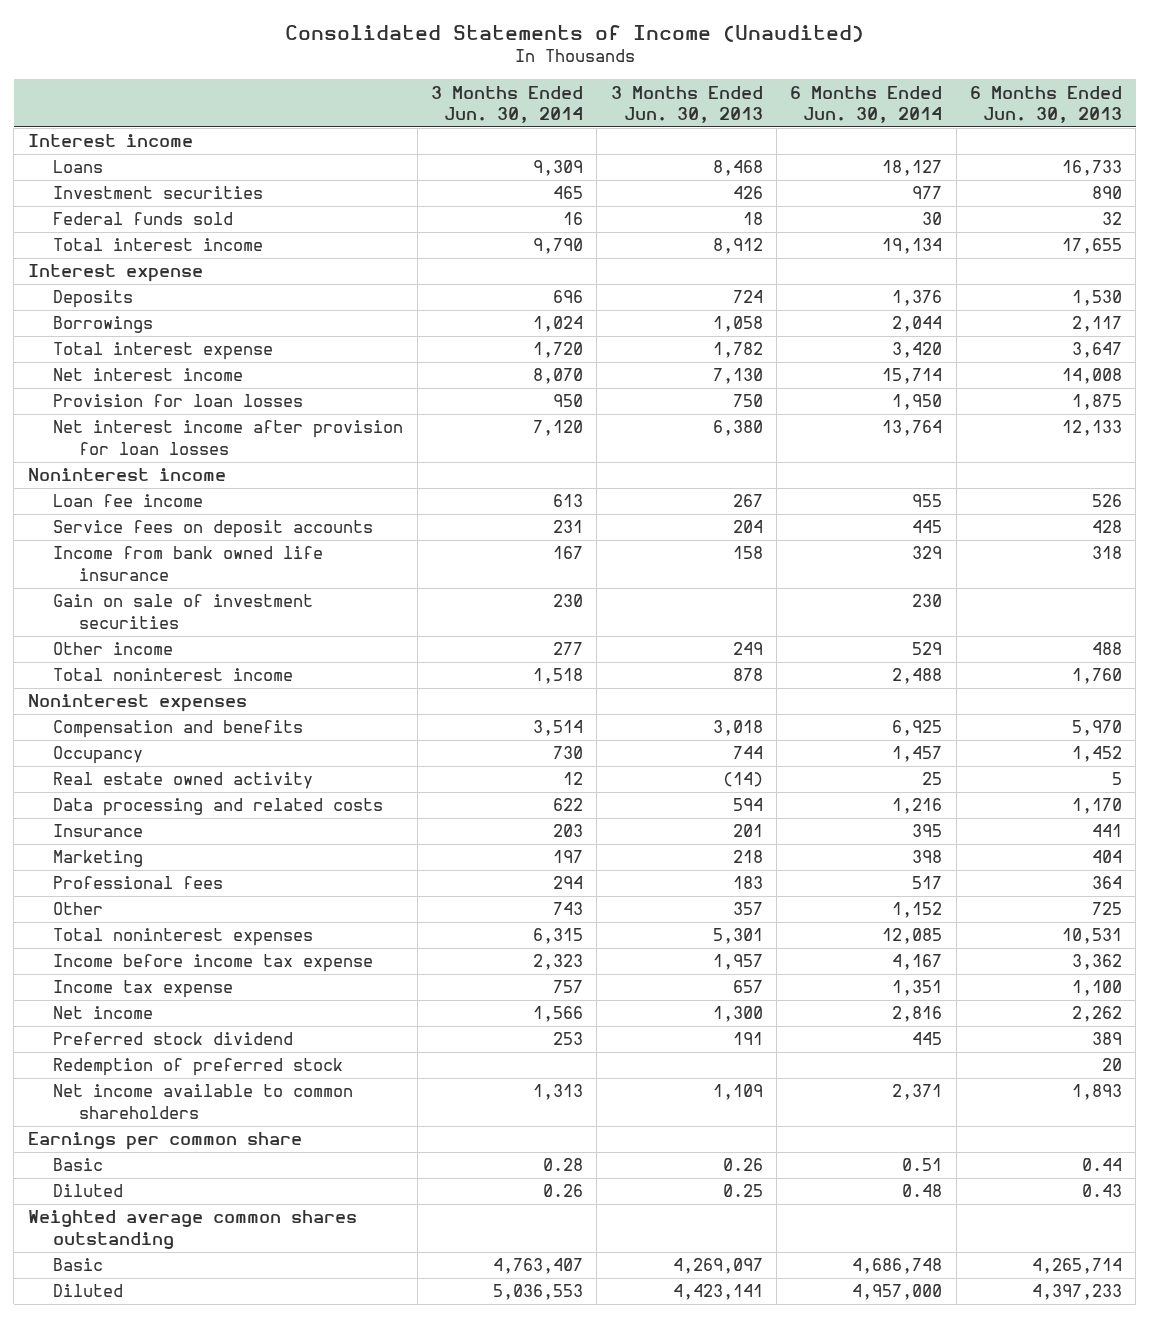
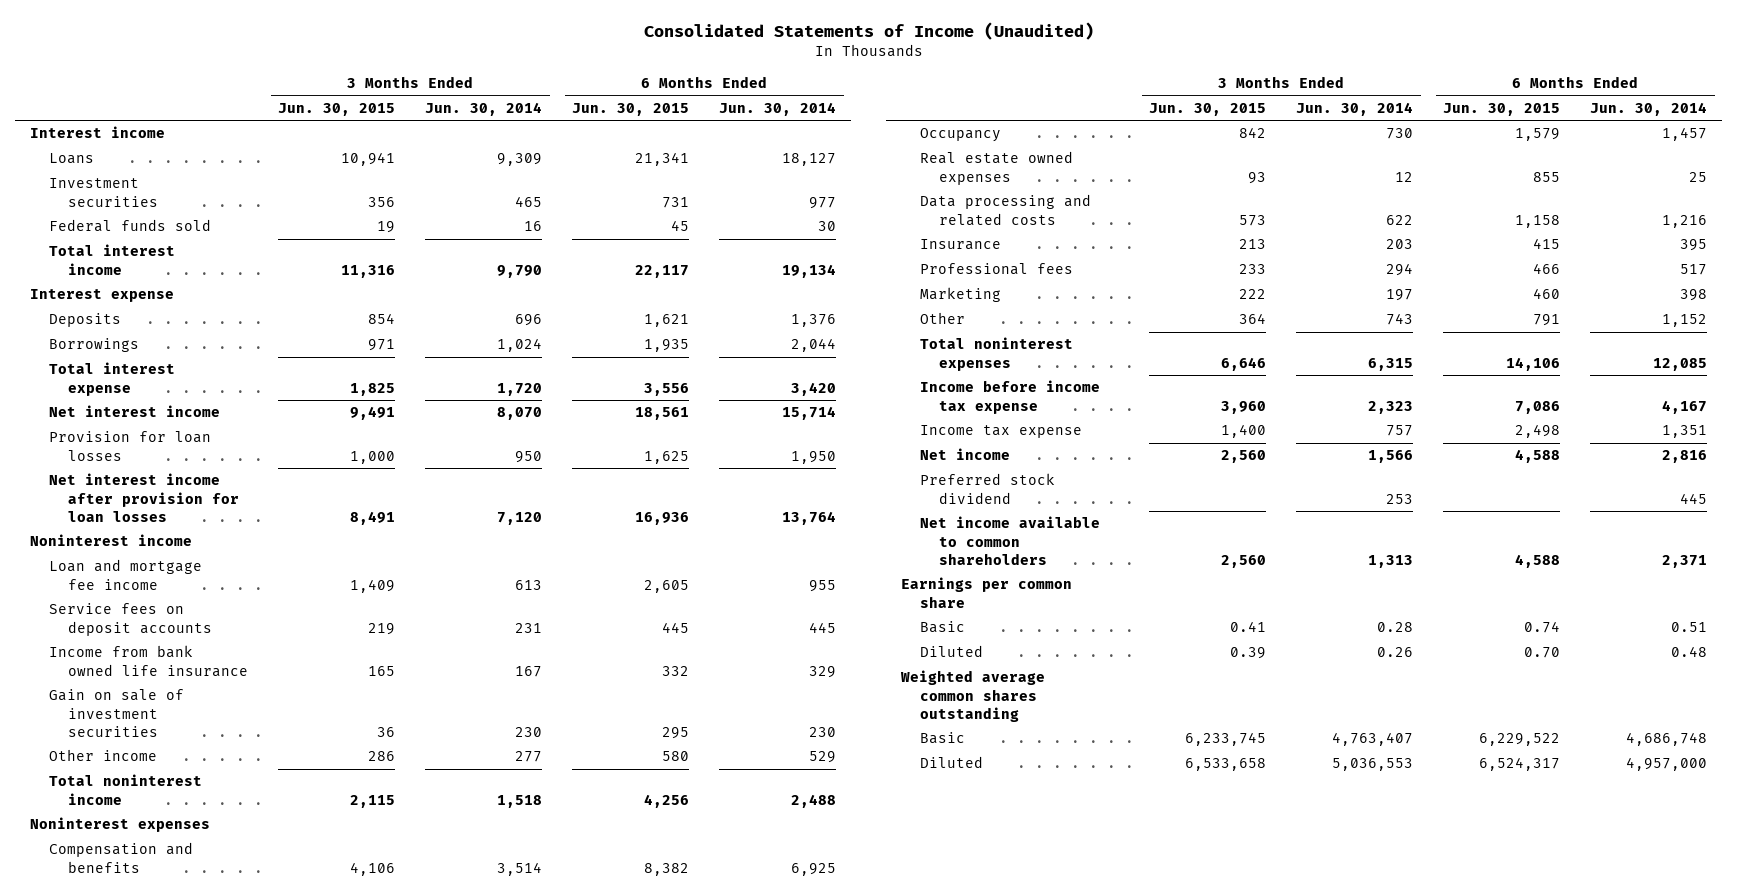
- | 3 Months Ended Jun. 30, 2014 | 3 Months Ended Jun. 30, 2013 | 6 Months Ended Jun. 30, 2014 | 6 Months Ended Jun. 30, 2013
+ | 3 Months Ended Jun. 30, 2015 | 3 Months Ended Jun. 30, 2014 | 6 Months Ended Jun. 30, 2015 | 6 Months Ended Jun. 30, 2014
- Loan fee income | 613 | 267 | 955 | 526
+ Loan and mortgage fee income | 1,409 | 613 | 2,605 | 955
- Real estate owned activity | 12 | (14) | 25 | 5
+ Real estate owned expenses | 93 | 12 | 855 | 25
moved down: Marketing | 222 | 197 | 460 | 398
- Redemption of preferred stock | | | | 20

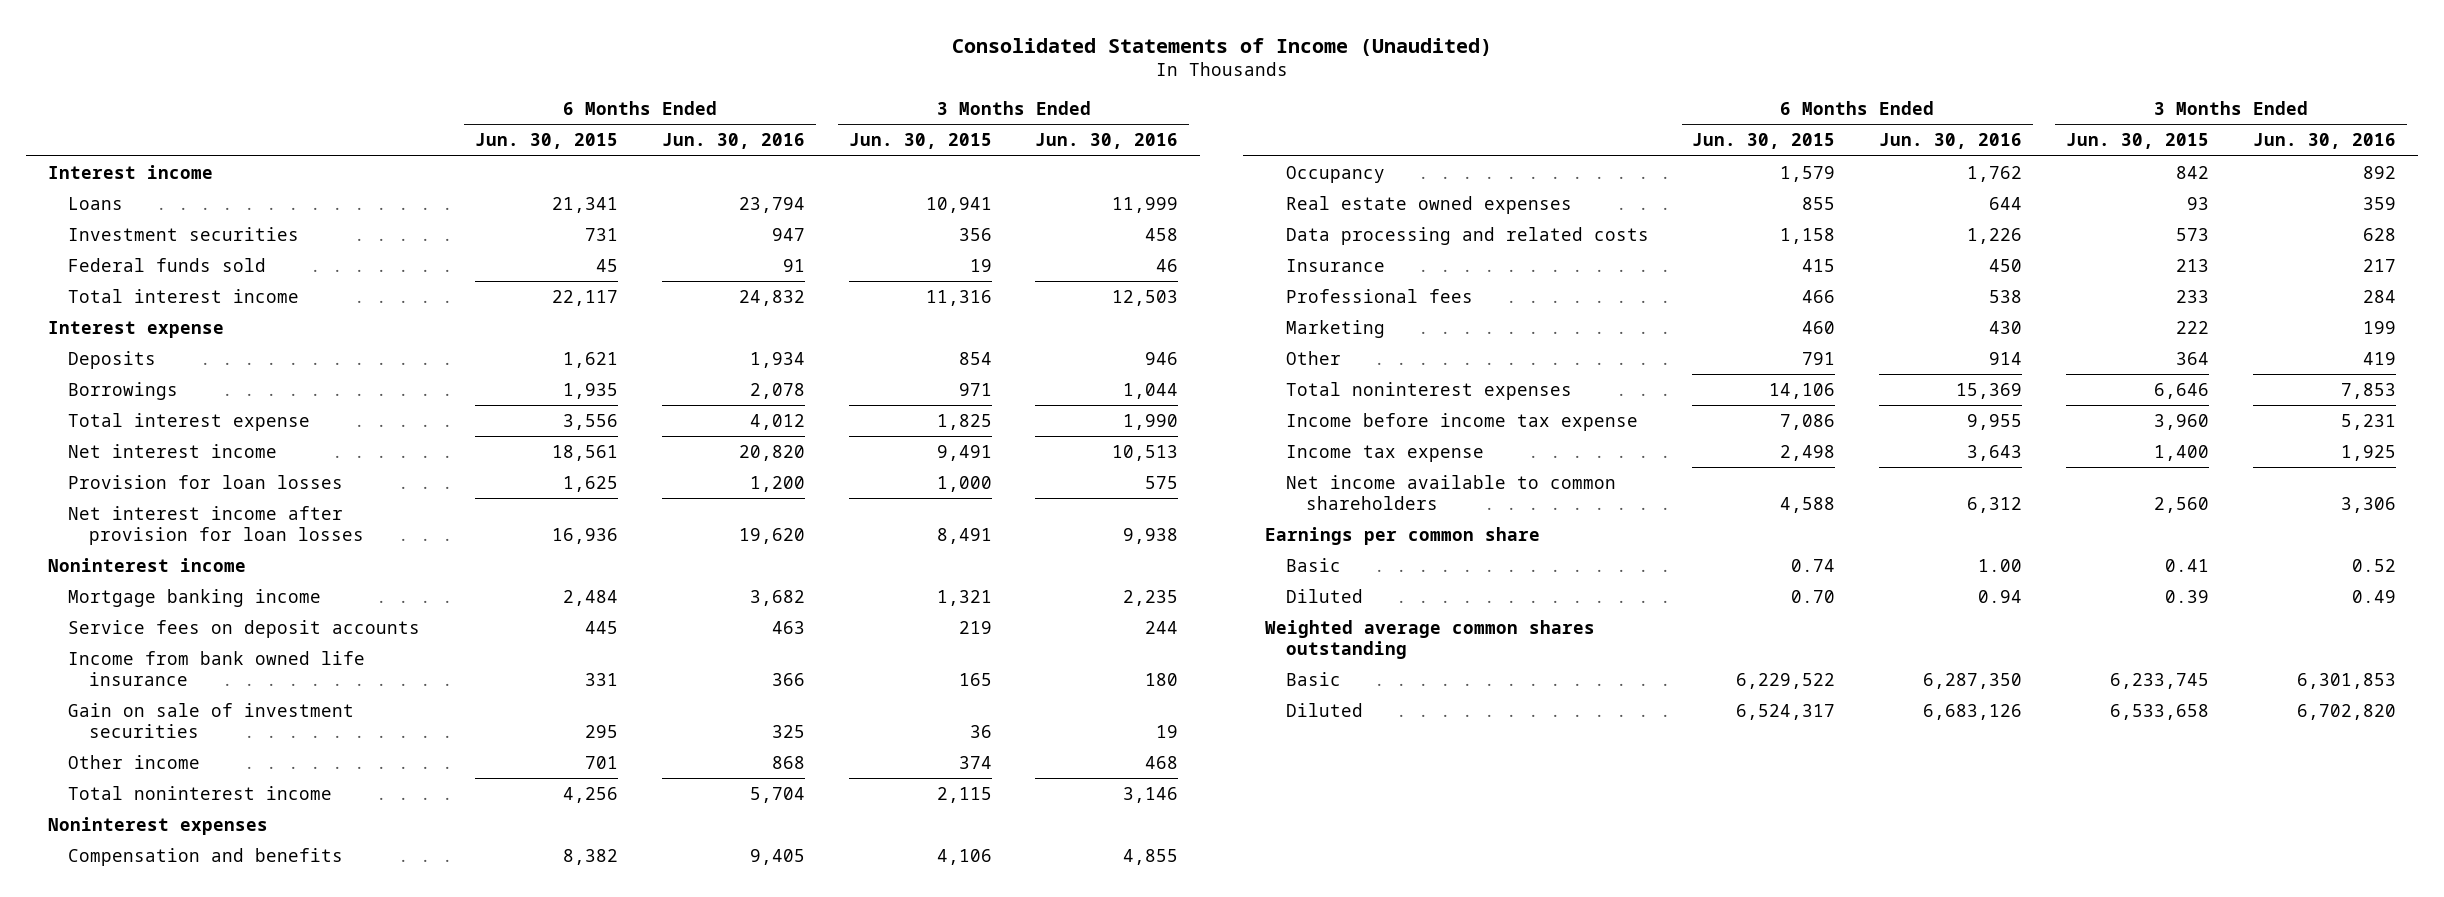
- | 3 Months Ended Jun. 30, 2015 | 3 Months Ended Jun. 30, 2014 | 6 Months Ended Jun. 30, 2015 | 6 Months Ended Jun. 30, 2014
+ | 6 Months Ended Jun. 30, 2015 | 6 Months Ended Jun. 30, 2016 | 3 Months Ended Jun. 30, 2015 | 3 Months Ended Jun. 30, 2016
- Loan and mortgage fee income | 1,409 | 613 | 2,605 | 955
+ Mortgage banking income | 2,484 | 3,682 | 1,321 | 2,235
- Income from bank owned life insurance | 165 | 167 | 332 | 329
+ Income from bank owned life insurance | 331 | 366 | 165 | 180
- Other income | 286 | 277 | 580 | 529
+ Other income | 701 | 868 | 374 | 468
- Net income | 2,560 | 1,566 | 4,588 | 2,816
- Preferred stock dividend | | 253 | | 445

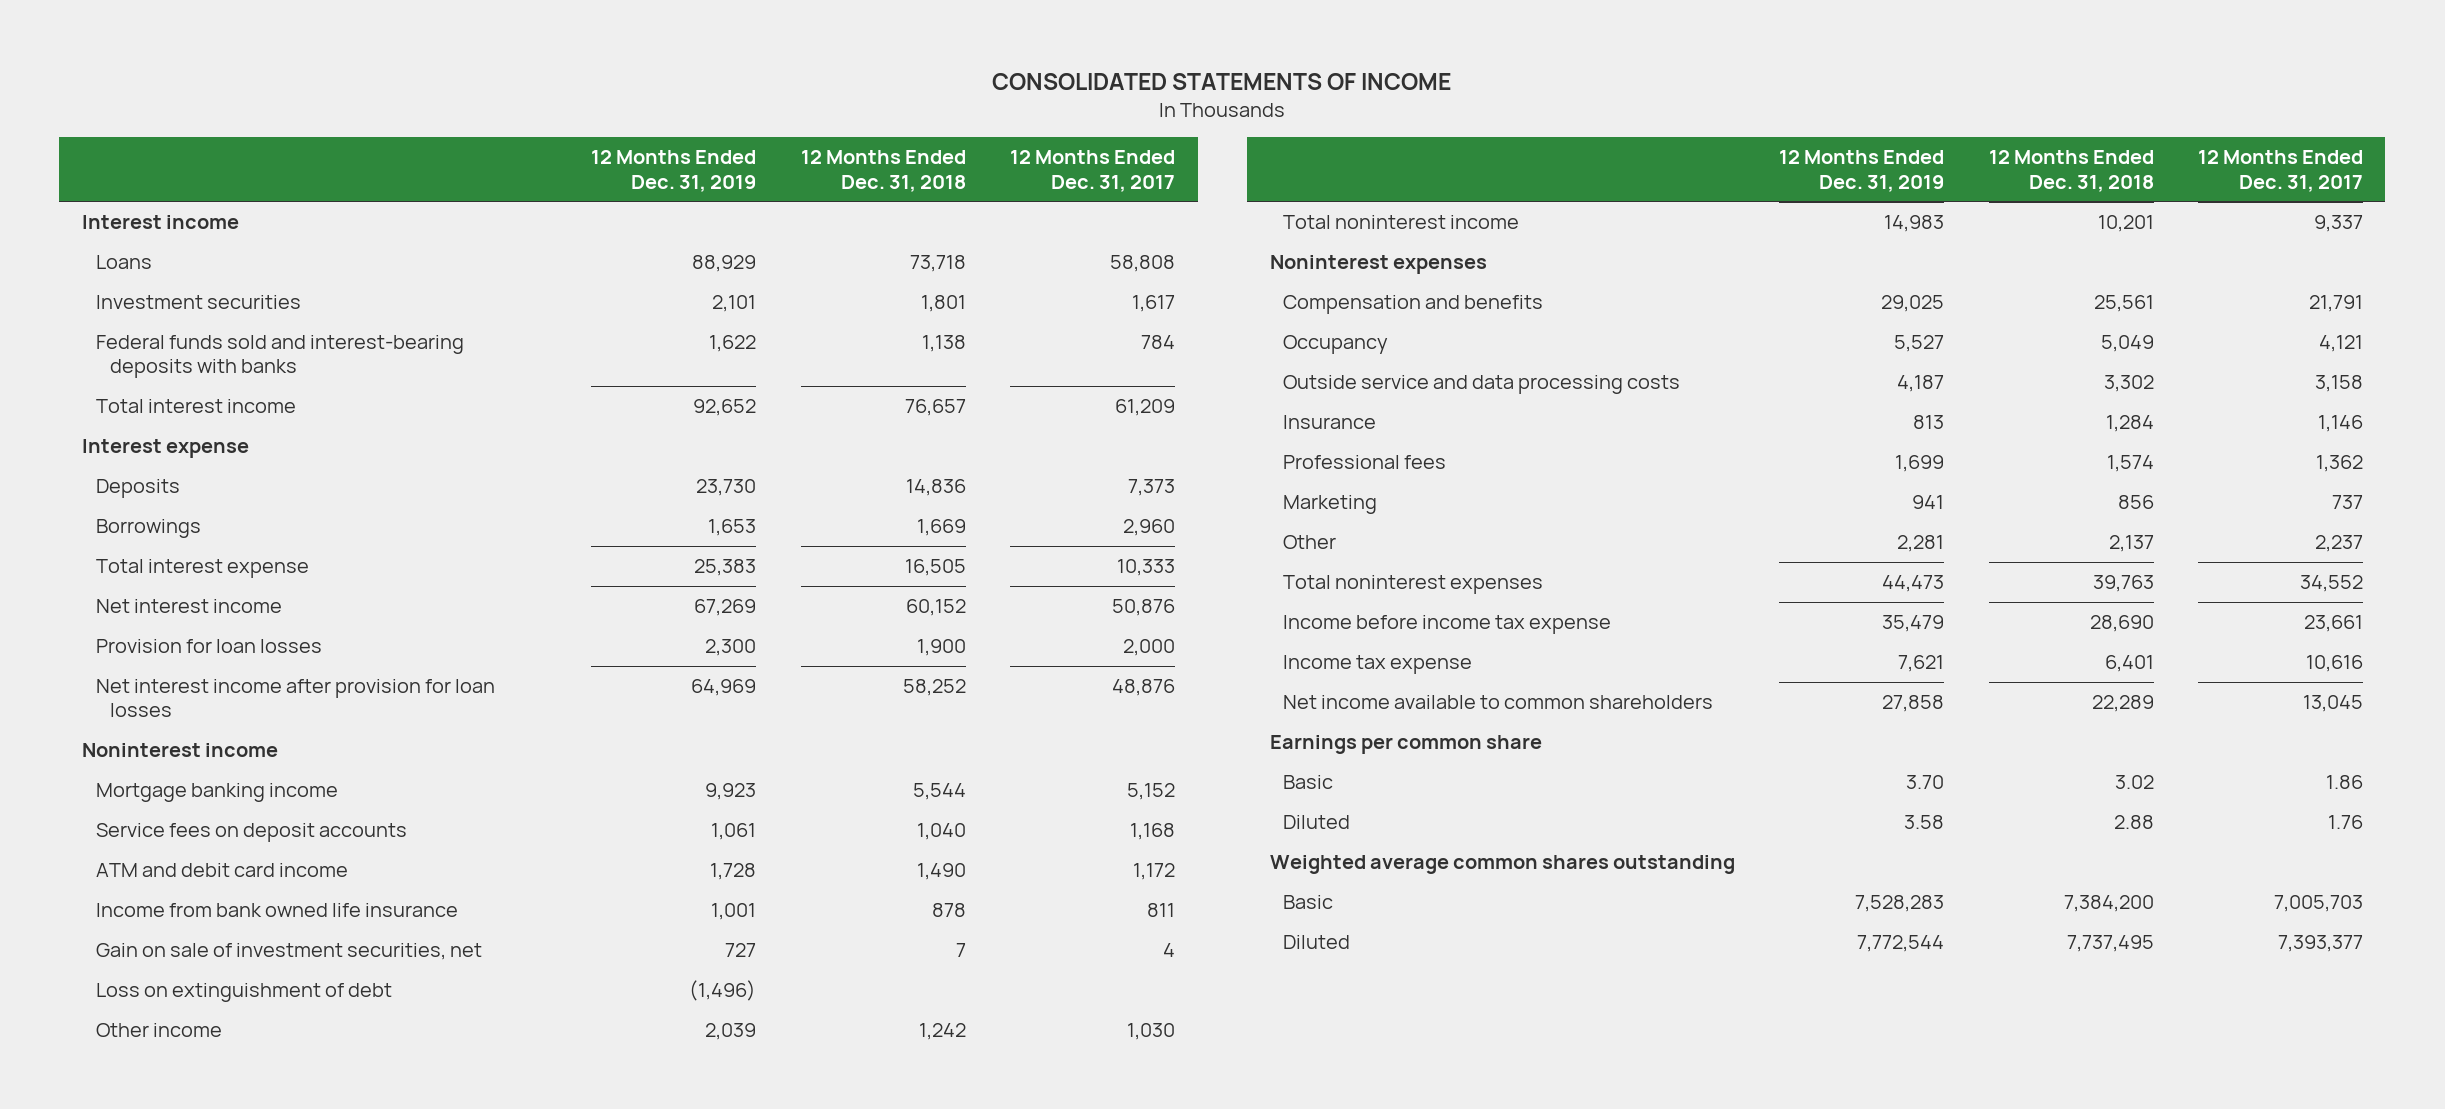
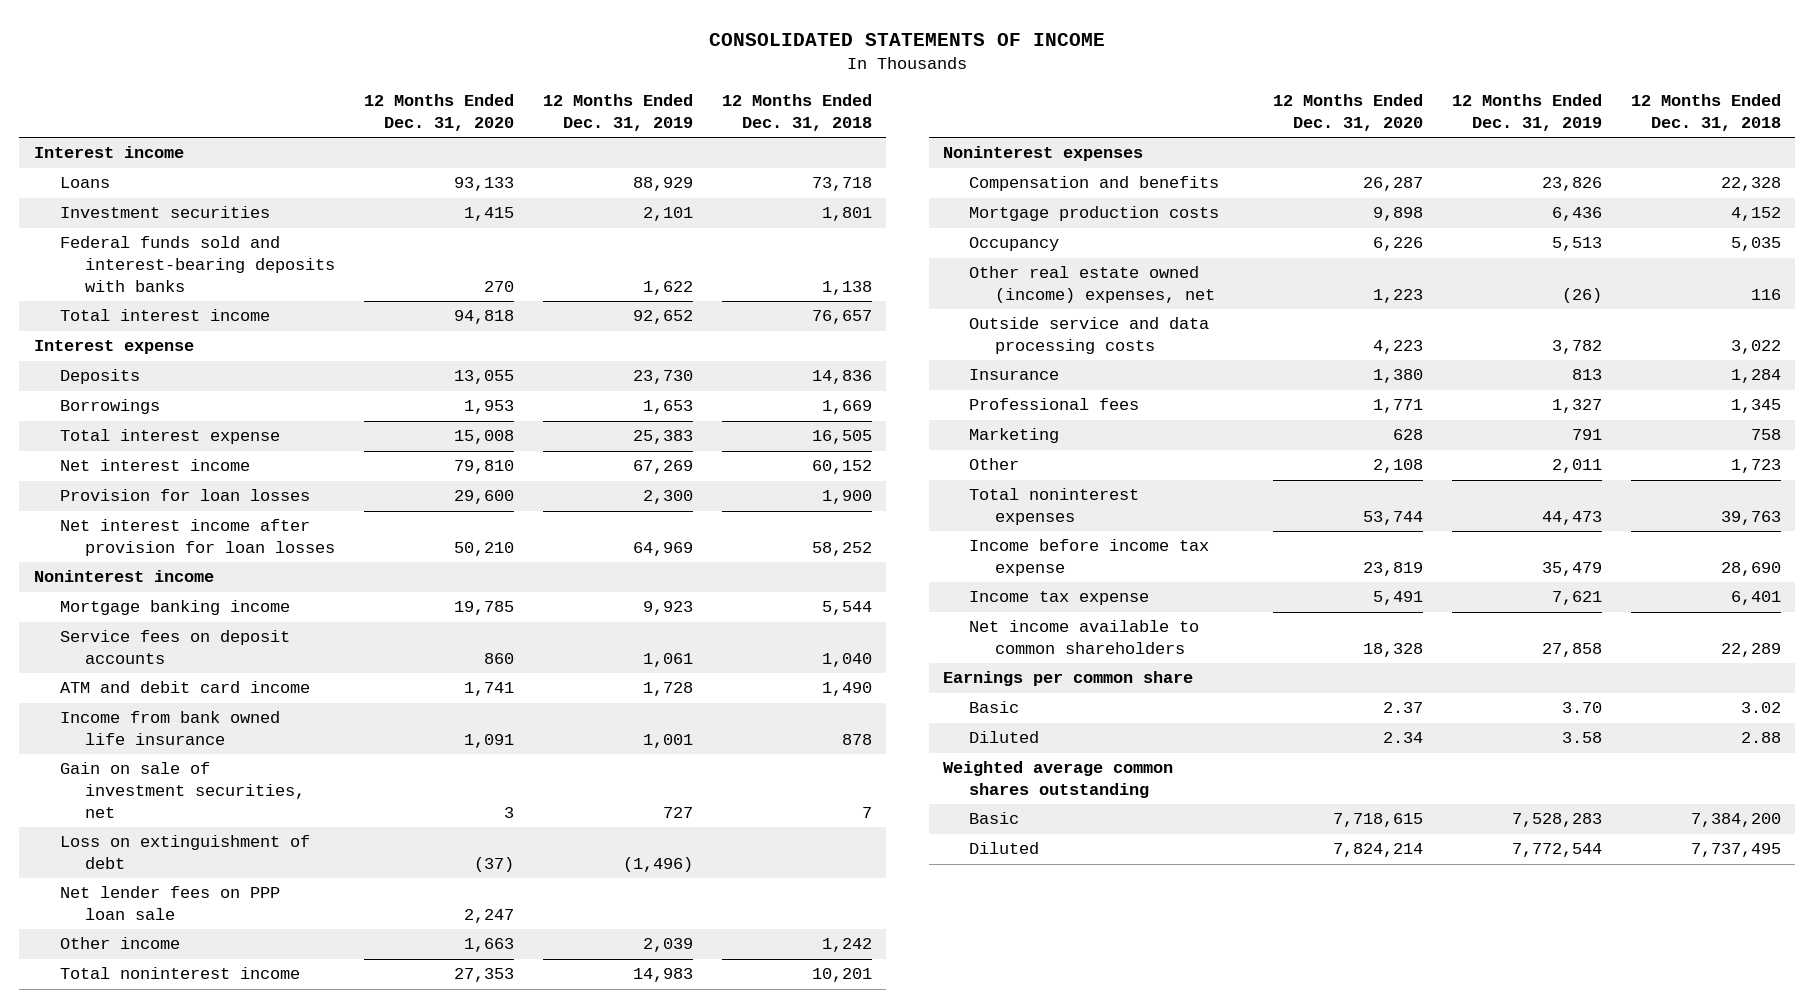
- | 12 Months Ended Dec. 31, 2019 | 12 Months Ended Dec. 31, 2018 | 12 Months Ended Dec. 31, 2017
+ | 12 Months Ended Dec. 31, 2020 | 12 Months Ended Dec. 31, 2019 | 12 Months Ended Dec. 31, 2018
+ Net lender fees on PPP loan sale | 2,247 | |
- Compensation and benefits | 29,025 | 25,561 | 21,791
- Occupancy | 5,527 | 5,049 | 4,121
- Outside service and data processing costs | 4,187 | 3,302 | 3,158
+ Compensation and benefits | 26,287 | 23,826 | 22,328
+ Mortgage production costs | 9,898 | 6,436 | 4,152
+ Occupancy | 6,226 | 5,513 | 5,035
+ Other real estate owned (income) expenses, net | 1,223 | (26) | 116
+ Outside service and data processing costs | 4,223 | 3,782 | 3,022
- Professional fees | 1,699 | 1,574 | 1,362
- Marketing | 941 | 856 | 737
- Other | 2,281 | 2,137 | 2,237
+ Professional fees | 1,771 | 1,327 | 1,345
+ Marketing | 628 | 791 | 758
+ Other | 2,108 | 2,011 | 1,723

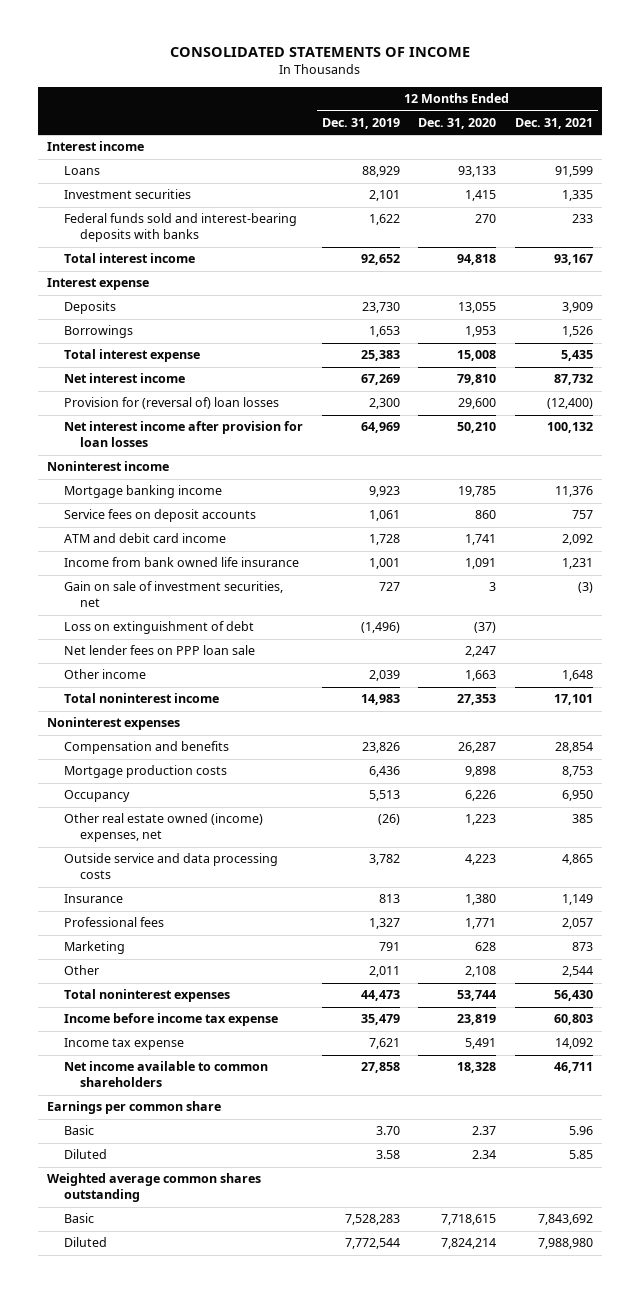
- | 12 Months Ended Dec. 31, 2020 | 12 Months Ended Dec. 31, 2019 | 12 Months Ended Dec. 31, 2018
+ | 12 Months Ended Dec. 31, 2019 | 12 Months Ended Dec. 31, 2020 | 12 Months Ended Dec. 31, 2021
- Provision for loan losses | 29,600 | 2,300 | 1,900
+ Provision for (reversal of) loan losses | 2,300 | 29,600 | (12,400)

